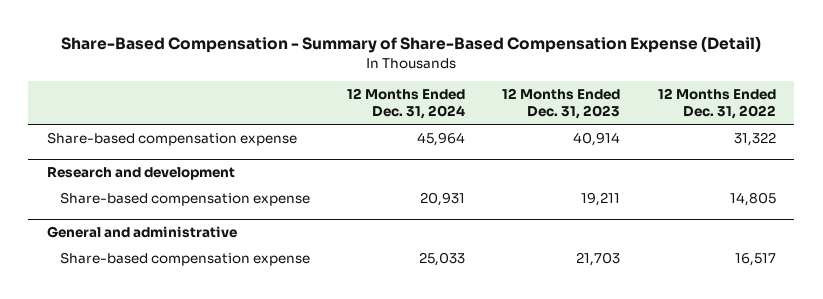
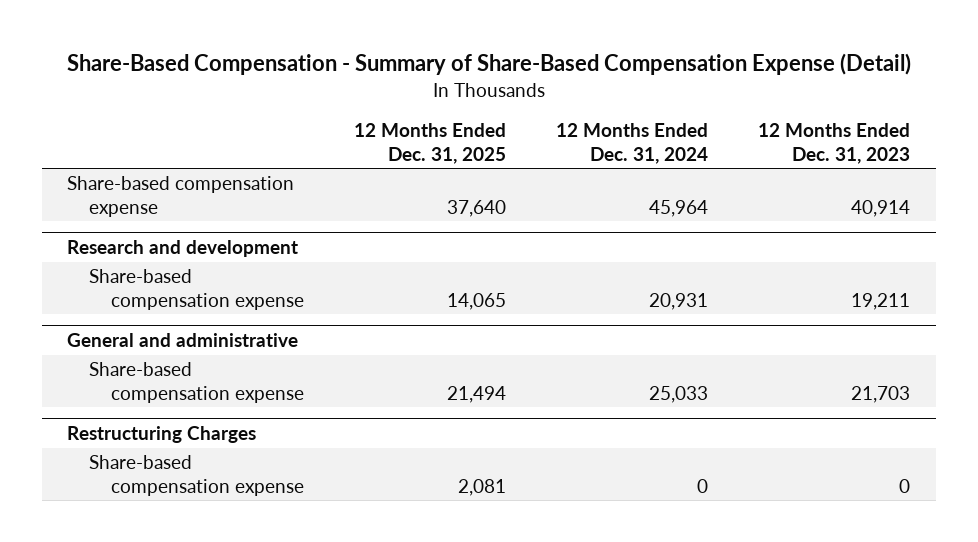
- | 12 Months Ended Dec. 31, 2024 | 12 Months Ended Dec. 31, 2023 | 12 Months Ended Dec. 31, 2022
+ | 12 Months Ended Dec. 31, 2025 | 12 Months Ended Dec. 31, 2024 | 12 Months Ended Dec. 31, 2023
+ Restructuring Charges
+ Share-based compensation expense | 2,081 | 0 | 0

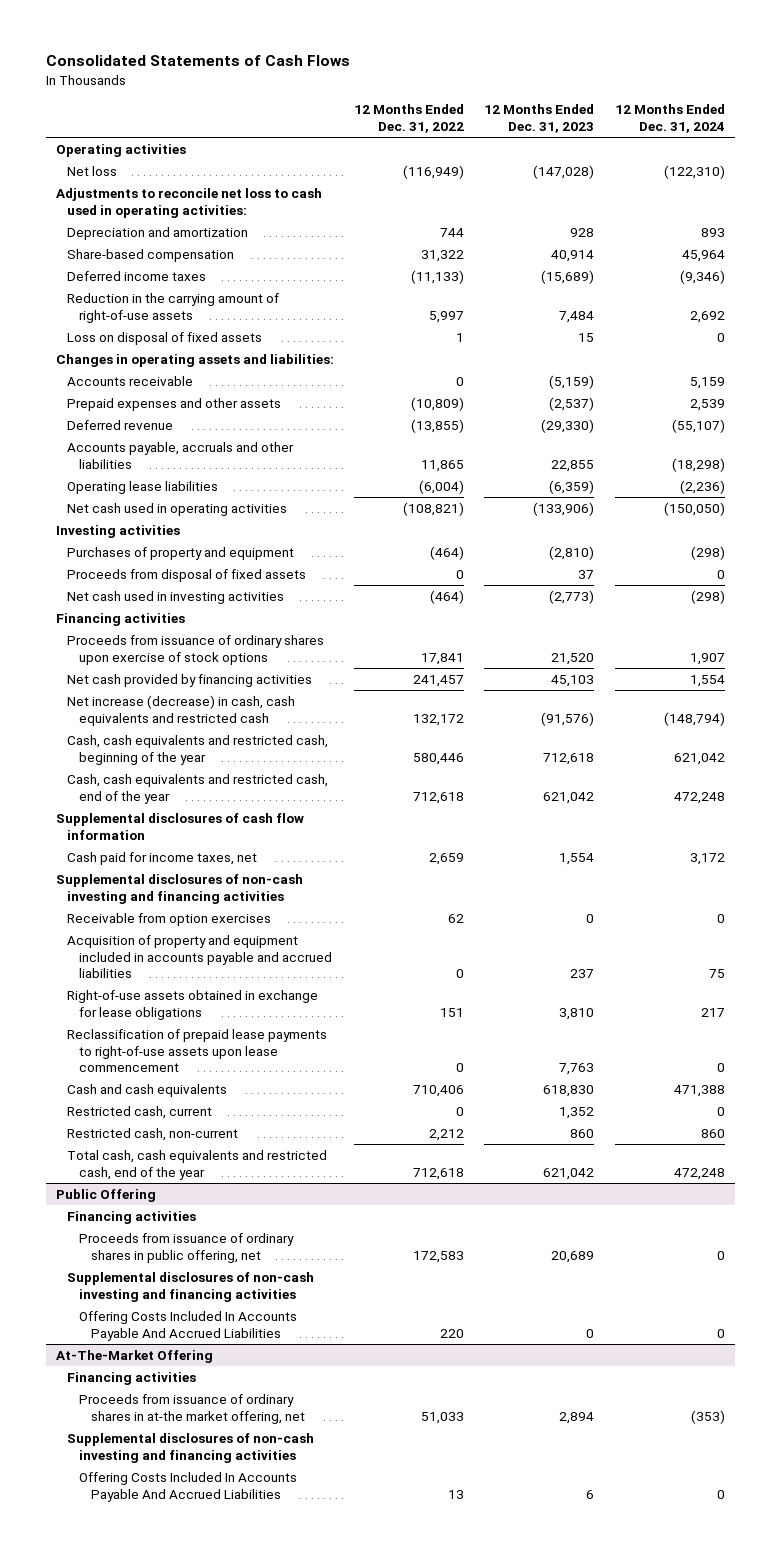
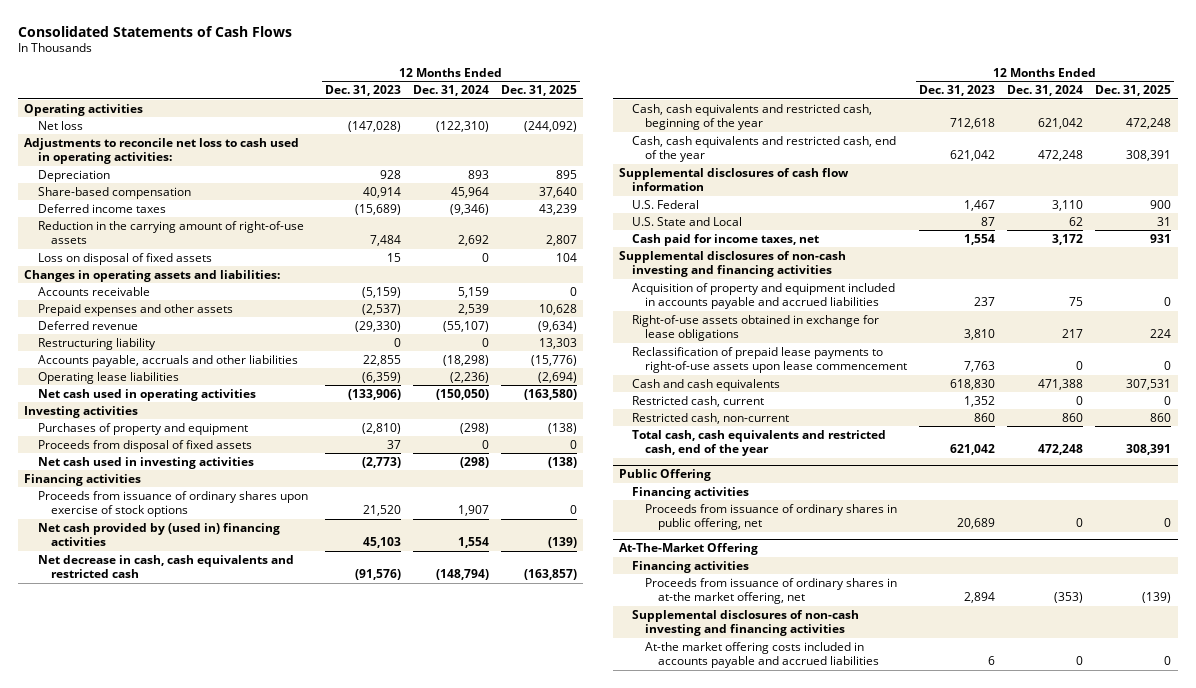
- | 12 Months Ended Dec. 31, 2022 | 12 Months Ended Dec. 31, 2023 | 12 Months Ended Dec. 31, 2024
+ | 12 Months Ended Dec. 31, 2023 | 12 Months Ended Dec. 31, 2024 | 12 Months Ended Dec. 31, 2025
- Depreciation and amortization | 744 | 928 | 893
+ Depreciation | 928 | 893 | 895
+ Restructuring liability | 0 | 0 | 13,303
- Net cash provided by financing activities | 241,457 | 45,103 | 1,554
- Net increase (decrease) in cash, cash equivalents and restricted cash | 132,172 | (91,576) | (148,794)
+ Net cash provided by (used in) financing activities | 45,103 | 1,554 | (139)
+ Net decrease in cash, cash equivalents and restricted cash | (91,576) | (148,794) | (163,857)
+ U.S. Federal | 1,467 | 3,110 | 900
+ U.S. State and Local | 87 | 62 | 31
- Receivable from option exercises | 62 | 0 | 0
@ Public Offering
- Supplemental disclosures of non-cash investing and financing activities
- Offering Costs Included In Accounts Payable And Accrued Liabilities | 220 | 0 | 0
@ At-The-Market Offering
- Offering Costs Included In Accounts Payable And Accrued Liabilities | 13 | 6 | 0
+ At-the market offering costs included in accounts payable and accrued liabilities | 6 | 0 | 0

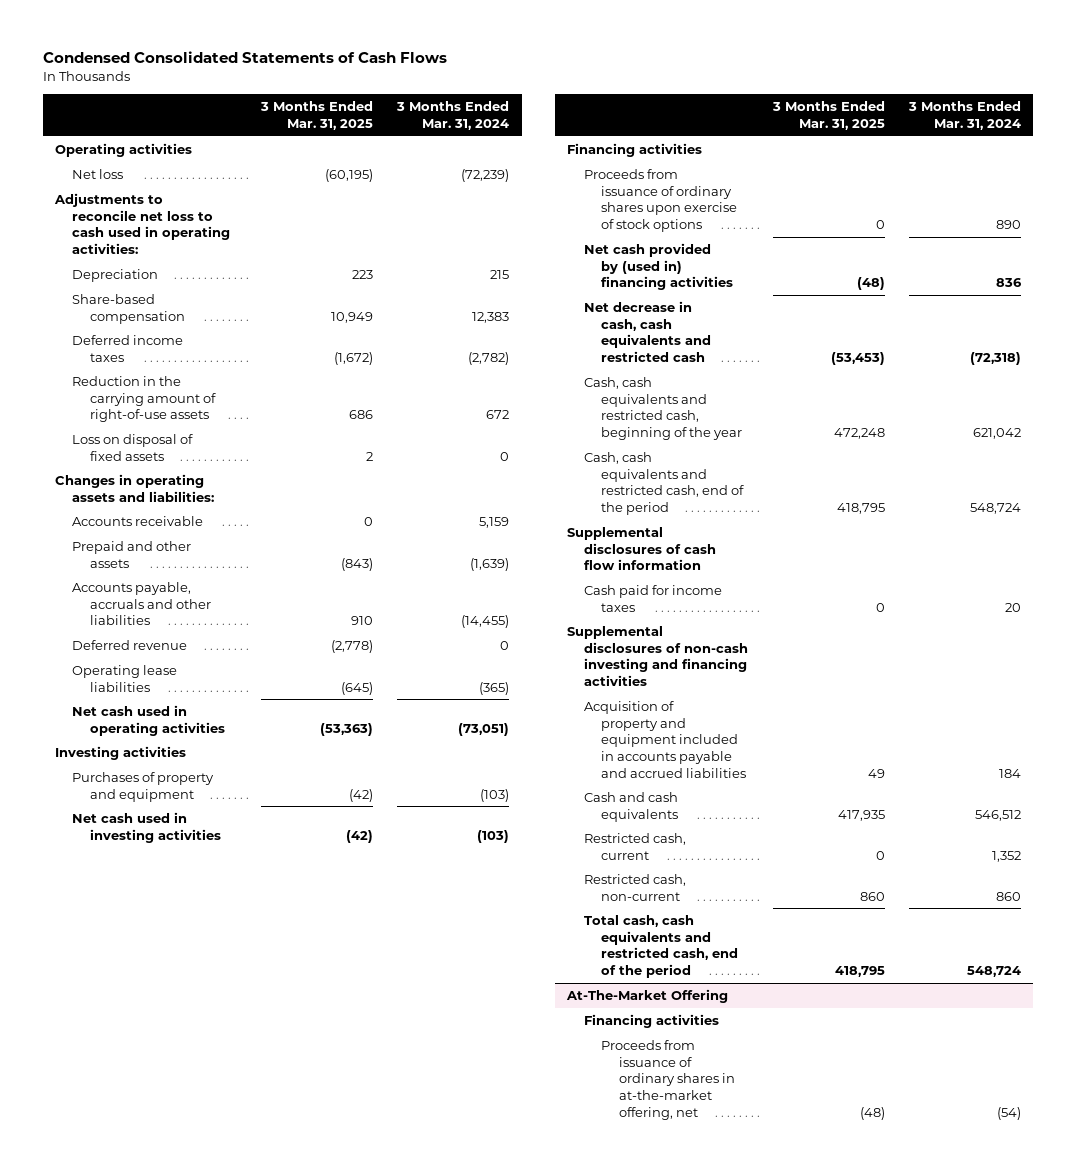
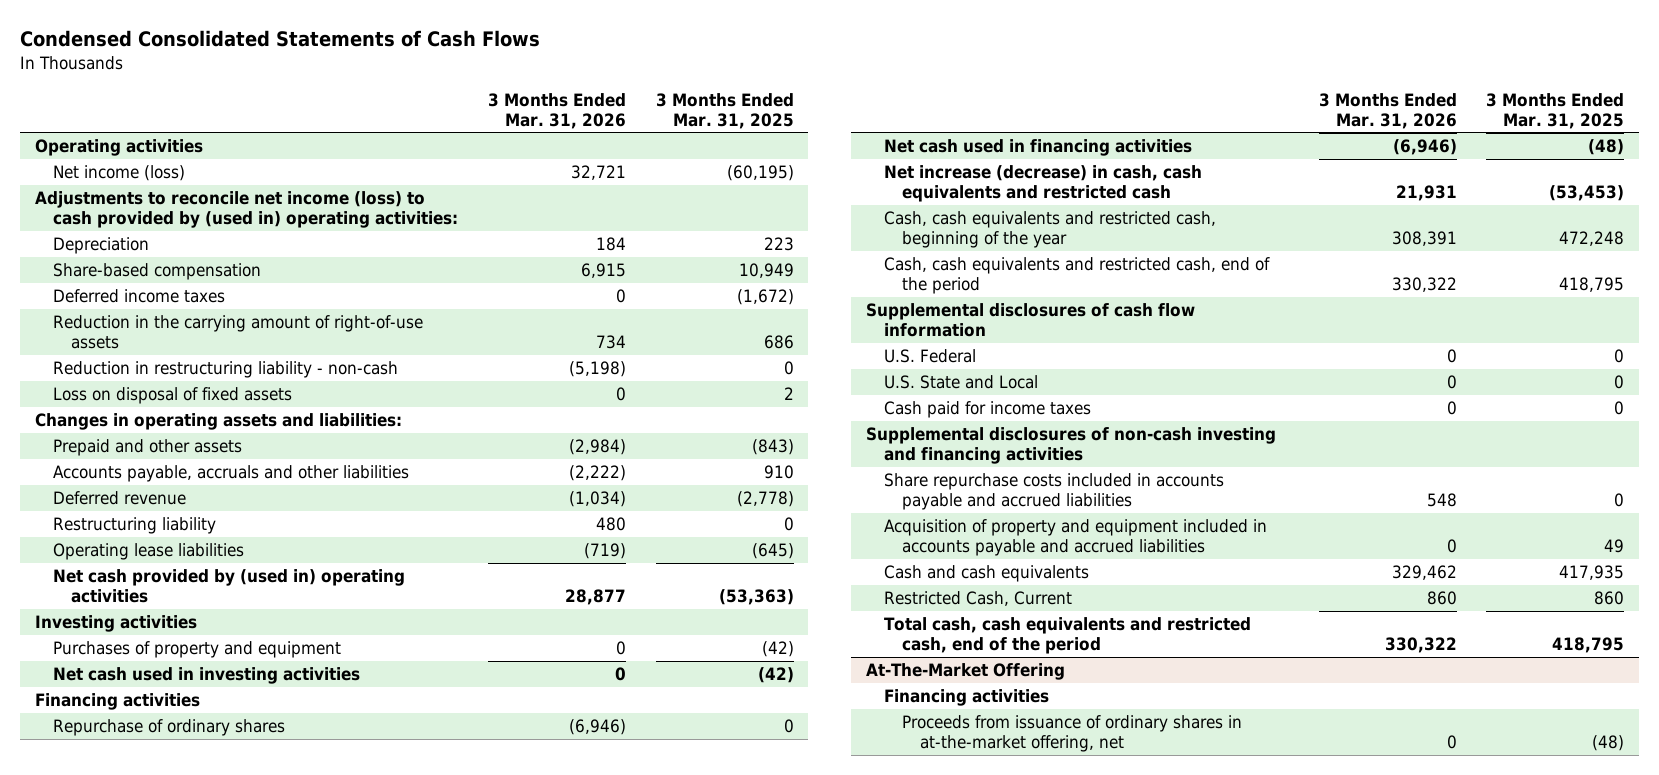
- | 3 Months Ended Mar. 31, 2025 | 3 Months Ended Mar. 31, 2024
+ | 3 Months Ended Mar. 31, 2026 | 3 Months Ended Mar. 31, 2025
- Net loss | (60,195) | (72,239)
- Adjustments to reconcile net loss to cash used in operating activities:
+ Net income (loss) | 32,721 | (60,195)
+ Adjustments to reconcile net income (loss) to cash provided by (used in) operating activities:
+ Reduction in restructuring liability - non-cash | (5,198) | 0
- Accounts receivable | 0 | 5,159
+ Restructuring liability | 480 | 0
- Net cash used in operating activities | (53,363) | (73,051)
+ Net cash provided by (used in) operating activities | 28,877 | (53,363)
- Proceeds from issuance of ordinary shares upon exercise of stock options | 0 | 890
- Net cash provided by (used in) financing activities | (48) | 836
- Net decrease in cash, cash equivalents and restricted cash | (53,453) | (72,318)
+ Repurchase of ordinary shares | (6,946) | 0
+ Net cash used in financing activities | (6,946) | (48)
+ Net increase (decrease) in cash, cash equivalents and restricted cash | 21,931 | (53,453)
+ U.S. Federal | 0 | 0
+ U.S. State and Local | 0 | 0
+ Share repurchase costs included in accounts payable and accrued liabilities | 548 | 0
- Restricted cash, current | 0 | 1,352
- Restricted cash, non-current | 860 | 860
+ Restricted Cash, Current | 860 | 860

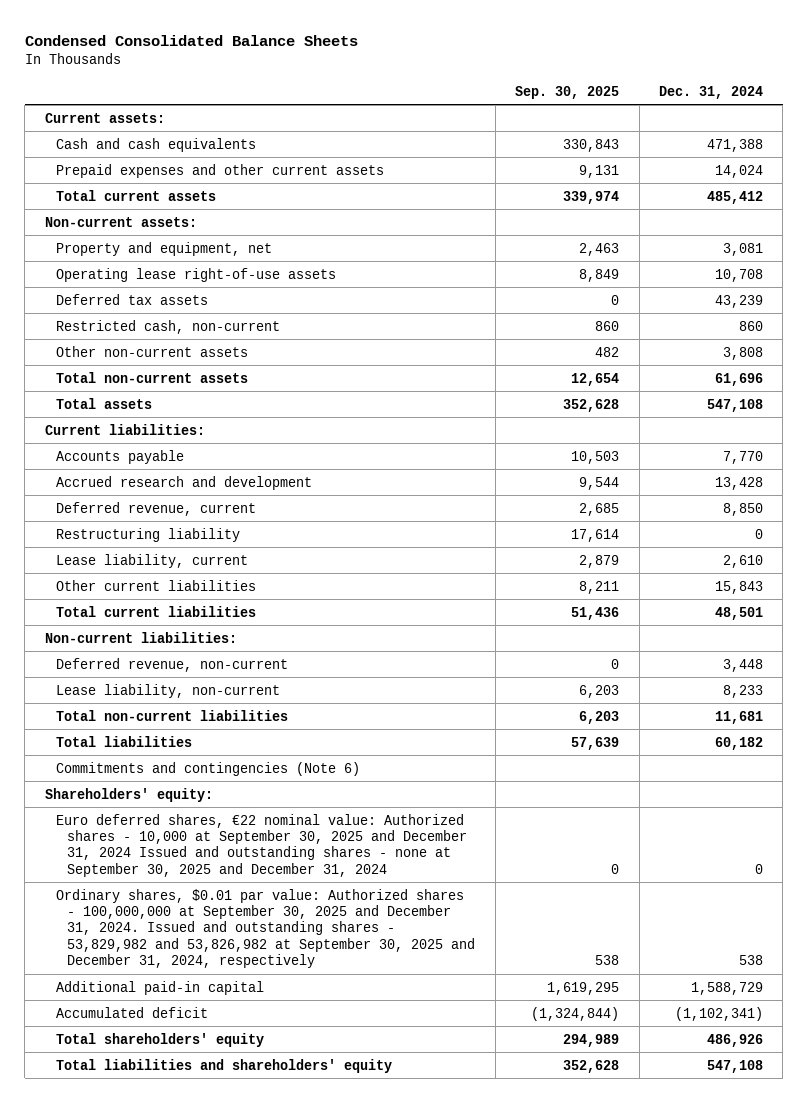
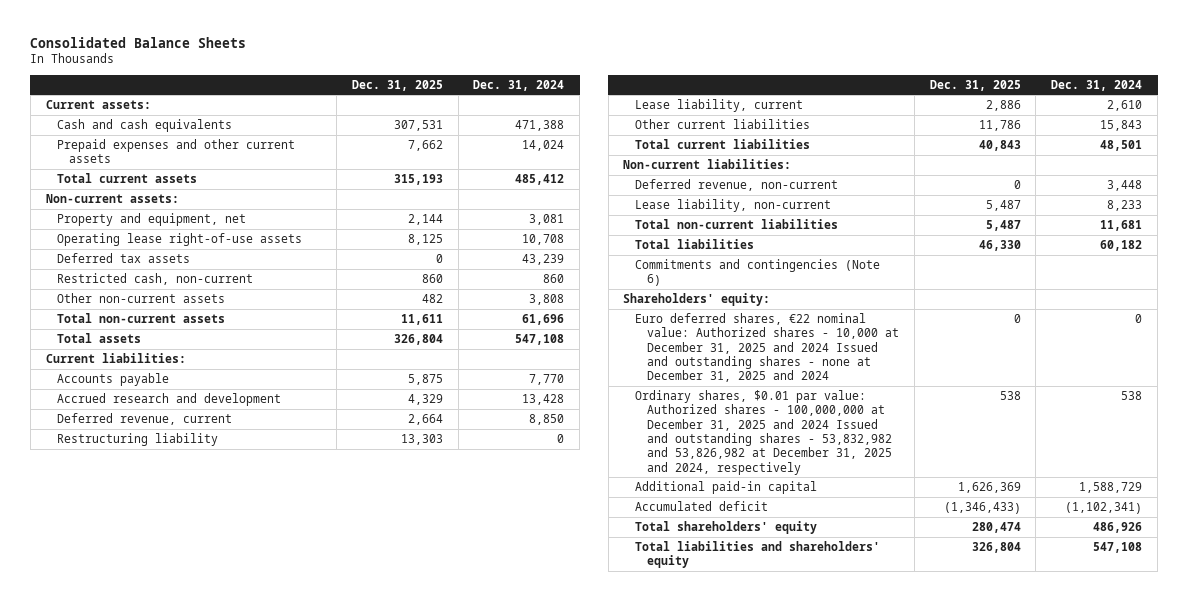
- Condensed Consolidated Balance Sheets
+ Consolidated Balance Sheets
- | Sep. 30, 2025 | Dec. 31, 2024
+ | Dec. 31, 2025 | Dec. 31, 2024
- Euro deferred shares, €22 nominal value: Authorized shares - 10,000 at September 30, 2025 and December 31, 2024 Issued and outstanding shares - none at September 30, 2025 and December 31, 2024 | 0 | 0
- Ordinary shares, $0.01 par value: Authorized shares - 100,000,000 at September 30, 2025 and December 31, 2024. Issued and outstanding shares - 53,829,982 and 53,826,982 at September 30, 2025 and December 31, 2024, respectively | 538 | 538
+ Euro deferred shares, €22 nominal value: Authorized shares - 10,000 at December 31, 2025 and 2024 Issued and outstanding shares - none at December 31, 2025 and 2024 | 0 | 0
+ Ordinary shares, $0.01 par value: Authorized shares - 100,000,000 at December 31, 2025 and 2024 Issued and outstanding shares - 53,832,982 and 53,826,982 at December 31, 2025 and 2024, respectively | 538 | 538

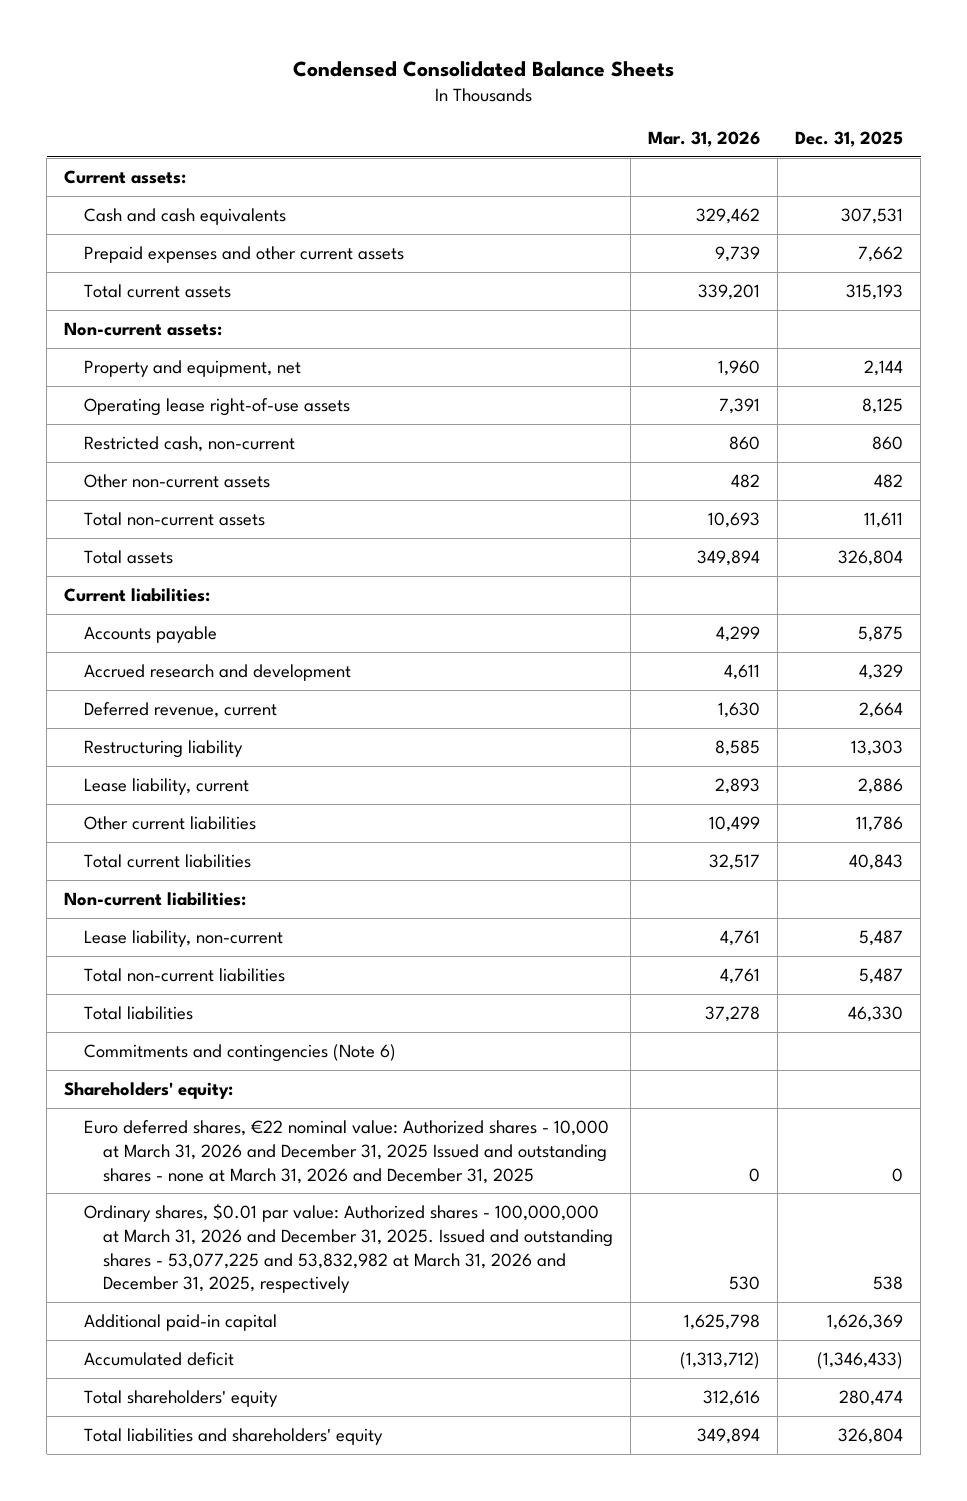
- Consolidated Balance Sheets
+ Condensed Consolidated Balance Sheets
- | Dec. 31, 2025 | Dec. 31, 2024
+ | Mar. 31, 2026 | Dec. 31, 2025
- Deferred tax assets | 0 | 43,239
- Deferred revenue, non-current | 0 | 3,448
- Euro deferred shares, €22 nominal value: Authorized shares - 10,000 at December 31, 2025 and 2024 Issued and outstanding shares - none at December 31, 2025 and 2024 | 0 | 0
- Ordinary shares, $0.01 par value: Authorized shares - 100,000,000 at December 31, 2025 and 2024 Issued and outstanding shares - 53,832,982 and 53,826,982 at December 31, 2025 and 2024, respectively | 538 | 538
+ Euro deferred shares, €22 nominal value: Authorized shares - 10,000 at March 31, 2026 and December 31, 2025 Issued and outstanding shares - none at March 31, 2026 and December 31, 2025 | 0 | 0
+ Ordinary shares, $0.01 par value: Authorized shares - 100,000,000 at March 31, 2026 and December 31, 2025. Issued and outstanding shares - 53,077,225 and 53,832,982 at March 31, 2026 and December 31, 2025, respectively | 530 | 538

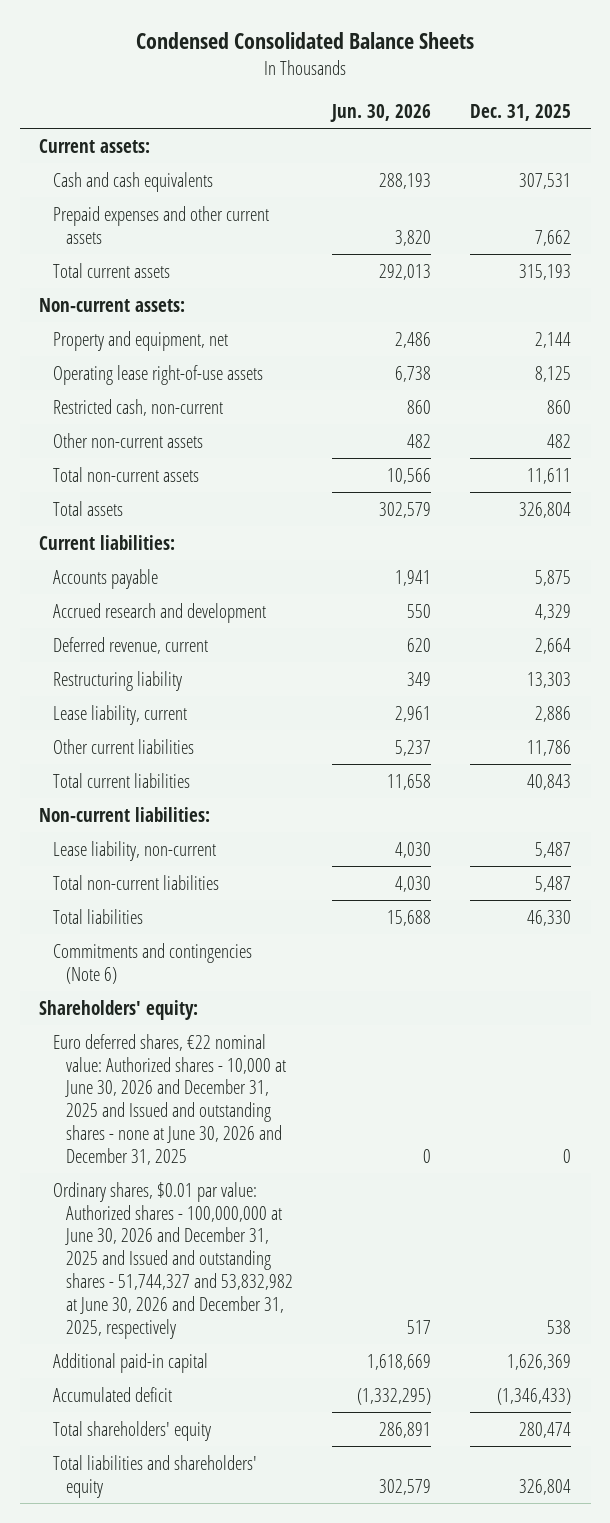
- | Mar. 31, 2026 | Dec. 31, 2025
+ | Jun. 30, 2026 | Dec. 31, 2025
- Euro deferred shares, €22 nominal value: Authorized shares - 10,000 at March 31, 2026 and December 31, 2025 Issued and outstanding shares - none at March 31, 2026 and December 31, 2025 | 0 | 0
- Ordinary shares, $0.01 par value: Authorized shares - 100,000,000 at March 31, 2026 and December 31, 2025. Issued and outstanding shares - 53,077,225 and 53,832,982 at March 31, 2026 and December 31, 2025, respectively | 530 | 538
+ Euro deferred shares, €22 nominal value: Authorized shares - 10,000 at June 30, 2026 and December 31, 2025 and Issued and outstanding shares - none at June 30, 2026 and December 31, 2025 | 0 | 0
+ Ordinary shares, $0.01 par value: Authorized shares - 100,000,000 at June 30, 2026 and December 31, 2025 and Issued and outstanding shares - 51,744,327 and 53,832,982 at June 30, 2026 and December 31, 2025, respectively | 517 | 538

